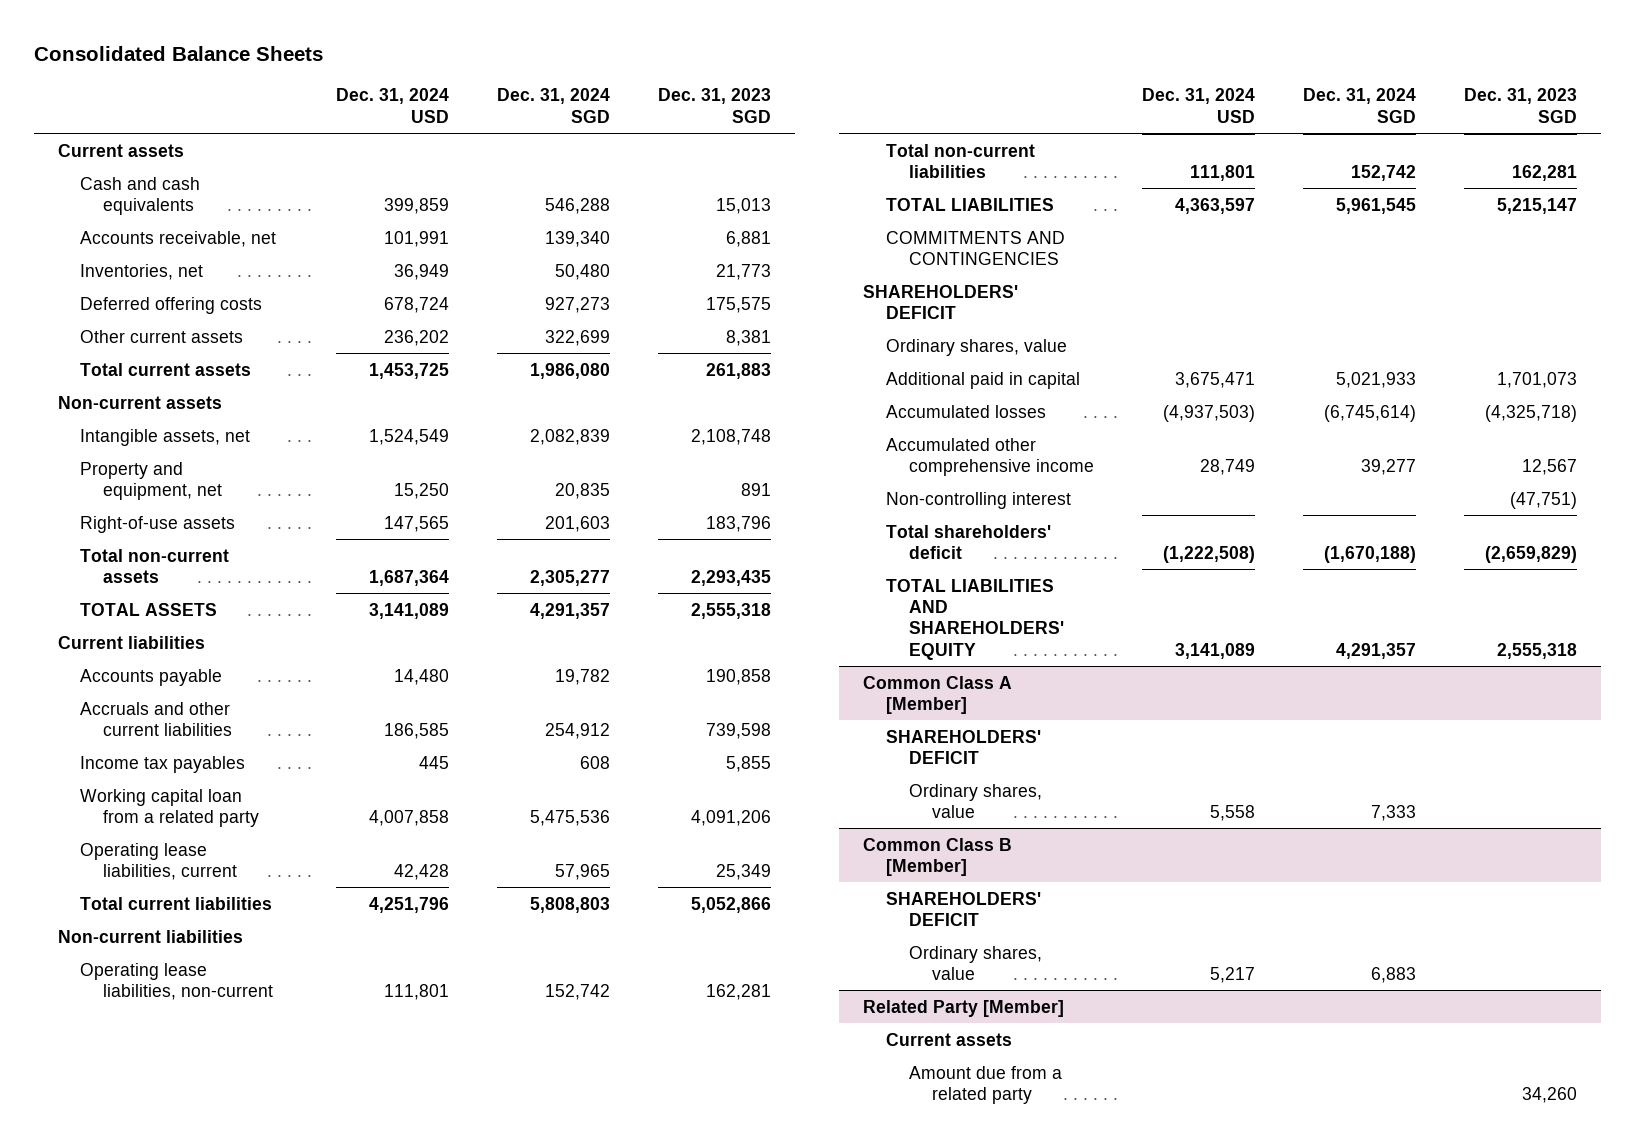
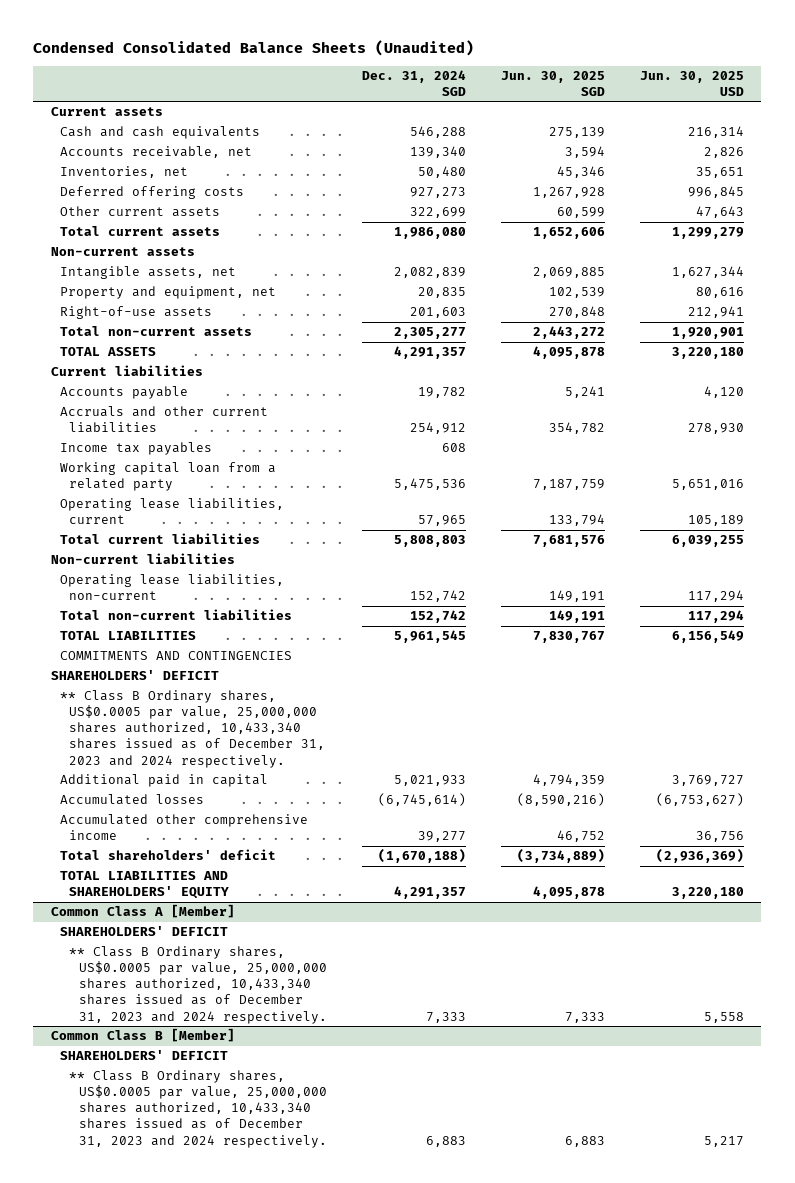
- Consolidated Balance Sheets
+ Condensed Consolidated Balance Sheets (Unaudited)
- | Dec. 31, 2024 USD | Dec. 31, 2024 SGD | Dec. 31, 2023 SGD
+ | Dec. 31, 2024 SGD | Jun. 30, 2025 SGD | Jun. 30, 2025 USD
- Ordinary shares, value
+ ** Class B Ordinary shares, US$0.0005 par value, 25,000,000 shares authorized, 10,433,340 shares issued as of December 31, 2023 and 2024 respectively.
- Non-controlling interest | | | (47,751)
@ Common Class A [Member]
- Ordinary shares, value | 5,558 | 7,333 |
+ ** Class B Ordinary shares, US$0.0005 par value, 25,000,000 shares authorized, 10,433,340 shares issued as of December 31, 2023 and 2024 respectively. | 7,333 | 7,333 | 5,558
@ Common Class B [Member]
- Ordinary shares, value | 5,217 | 6,883 |
- Related Party [Member]
- Current assets
- Amount due from a related party | | | 34,260
@ Common Class B [Member]
+ ** Class B Ordinary shares, US$0.0005 par value, 25,000,000 shares authorized, 10,433,340 shares issued as of December 31, 2023 and 2024 respectively. | 6,883 | 6,883 | 5,217

